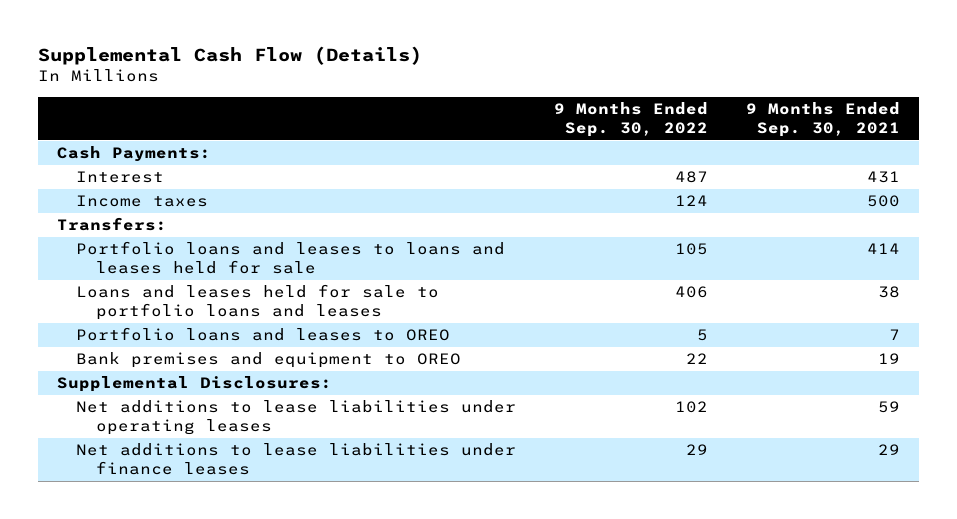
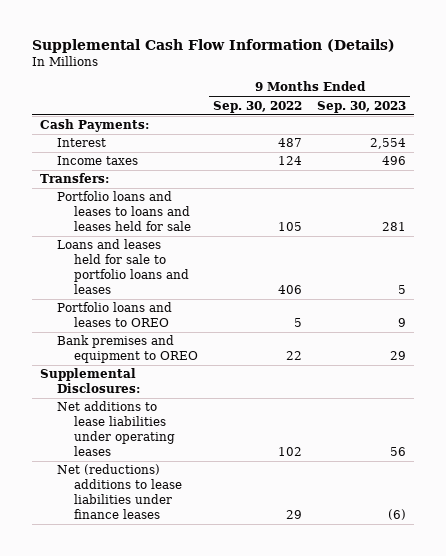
- Supplemental Cash Flow (Details)
+ Supplemental Cash Flow Information (Details)
- | 9 Months Ended Sep. 30, 2022 | 9 Months Ended Sep. 30, 2021
+ | 9 Months Ended Sep. 30, 2022 | 9 Months Ended Sep. 30, 2023
- Net additions to lease liabilities under finance leases | 29 | 29
+ Net (reductions) additions to lease liabilities under finance leases | 29 | (6)

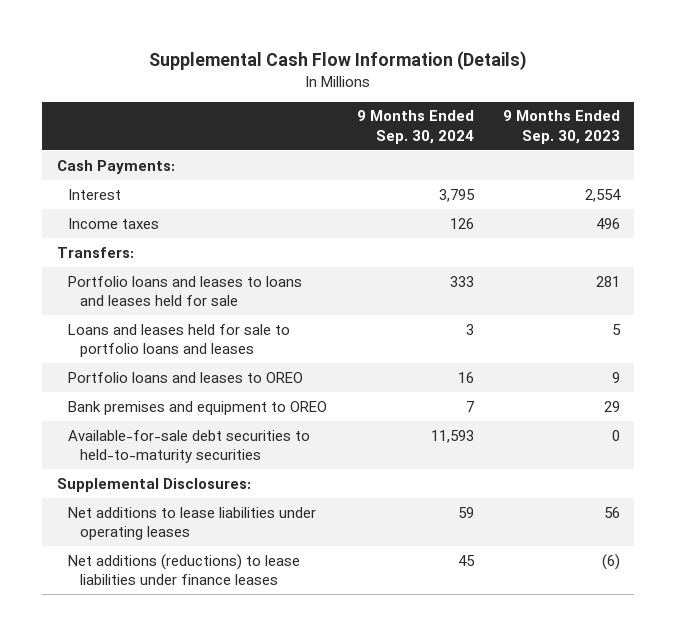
- | 9 Months Ended Sep. 30, 2022 | 9 Months Ended Sep. 30, 2023
+ | 9 Months Ended Sep. 30, 2024 | 9 Months Ended Sep. 30, 2023
+ Available-for-sale debt securities to held-to-maturity securities | 11,593 | 0
- Net (reductions) additions to lease liabilities under finance leases | 29 | (6)
+ Net additions (reductions) to lease liabilities under finance leases | 45 | (6)

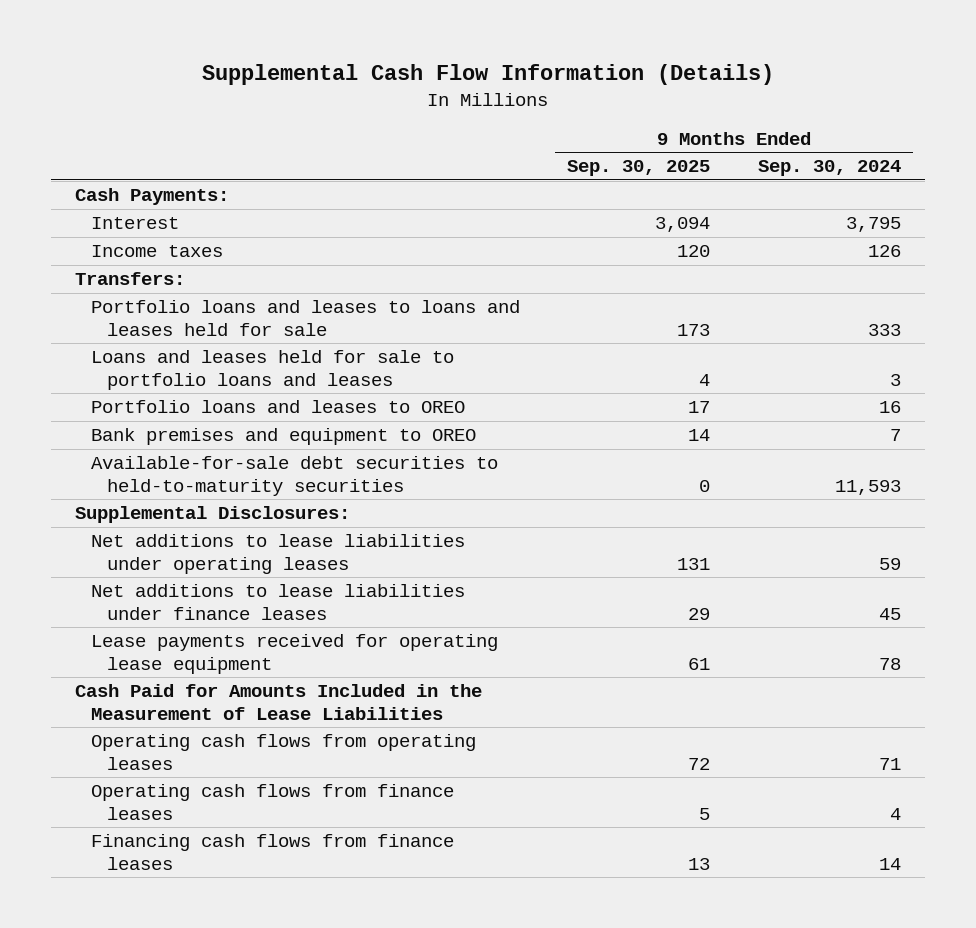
- | 9 Months Ended Sep. 30, 2024 | 9 Months Ended Sep. 30, 2023
+ | 9 Months Ended Sep. 30, 2025 | 9 Months Ended Sep. 30, 2024
- Net additions (reductions) to lease liabilities under finance leases | 45 | (6)
+ Net additions to lease liabilities under finance leases | 29 | 45
+ Lease payments received for operating lease equipment | 61 | 78
+ Cash Paid for Amounts Included in the Measurement of Lease Liabilities
+ Operating cash flows from operating leases | 72 | 71
+ Operating cash flows from finance leases | 5 | 4
+ Financing cash flows from finance leases | 13 | 14

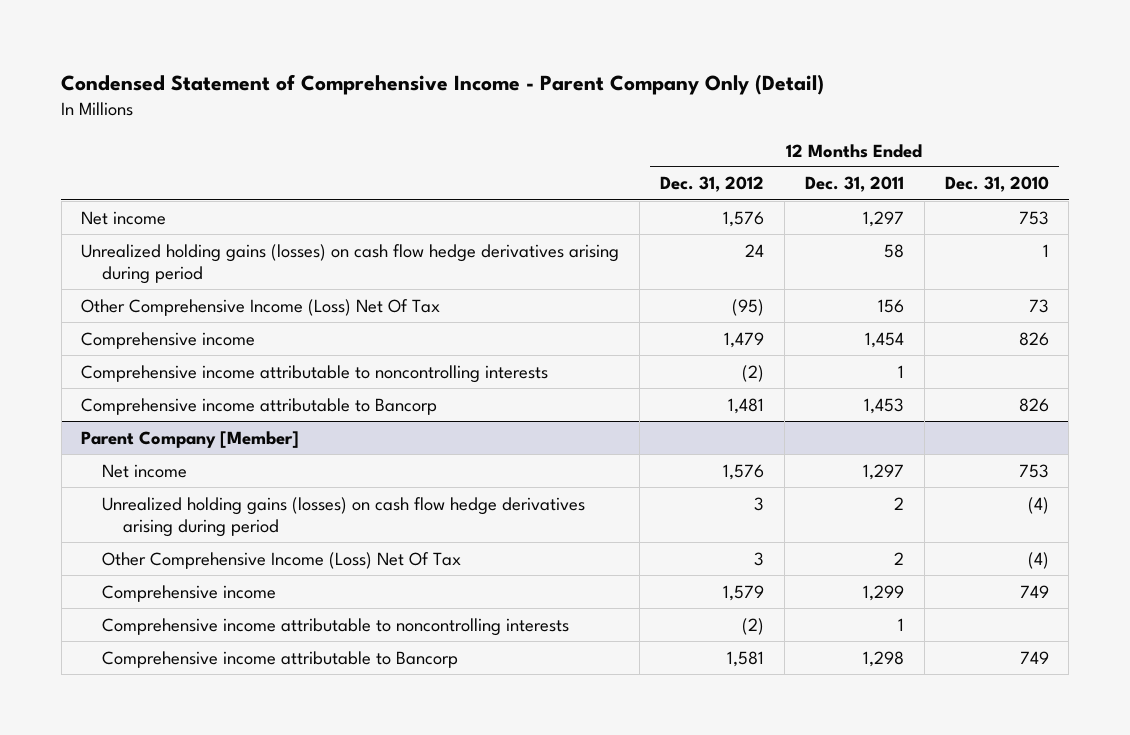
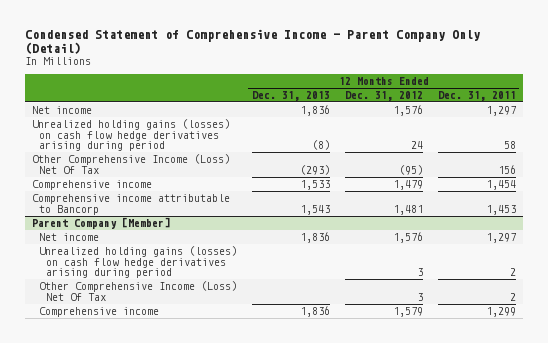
- | 12 Months Ended Dec. 31, 2012 | 12 Months Ended Dec. 31, 2011 | 12 Months Ended Dec. 31, 2010
+ | 12 Months Ended Dec. 31, 2013 | 12 Months Ended Dec. 31, 2012 | 12 Months Ended Dec. 31, 2011
- Comprehensive income attributable to noncontrolling interests | (2) | 1 |
@ Parent Company [Member]
- Comprehensive income attributable to noncontrolling interests | (2) | 1 |
- Comprehensive income attributable to Bancorp | 1,581 | 1,298 | 749

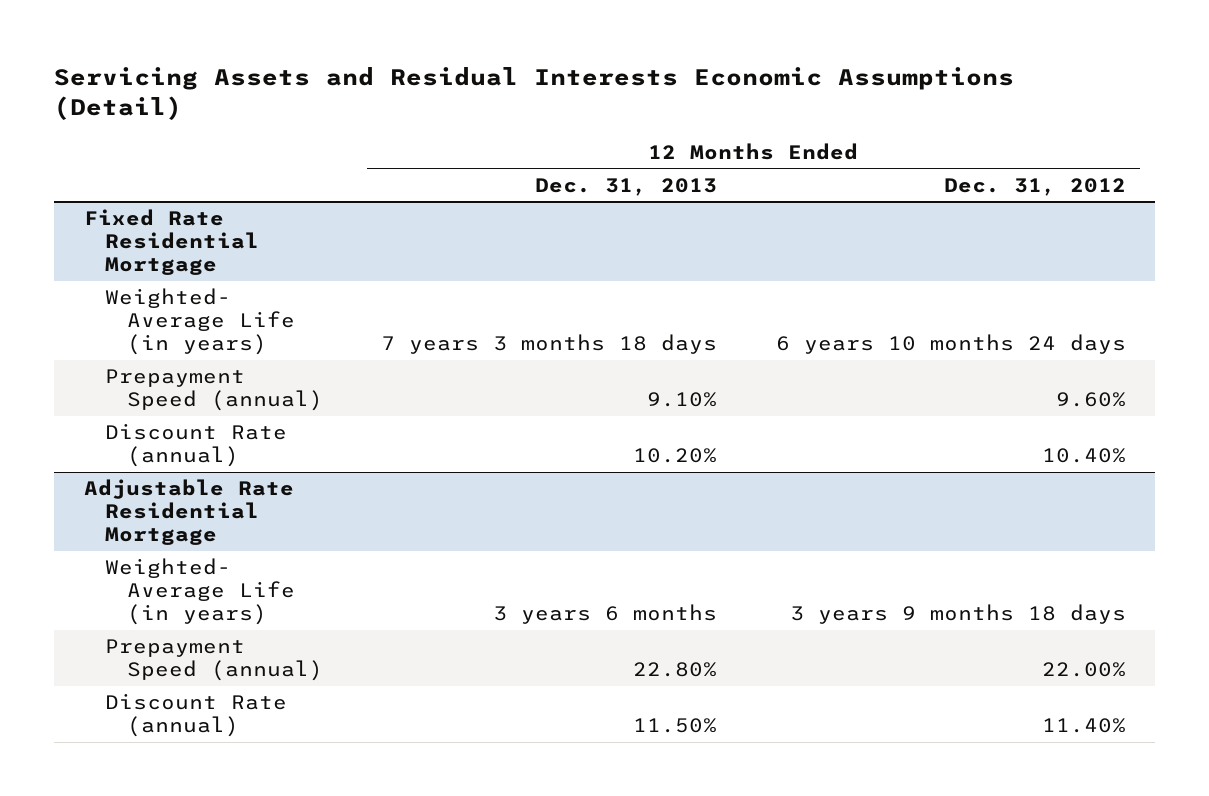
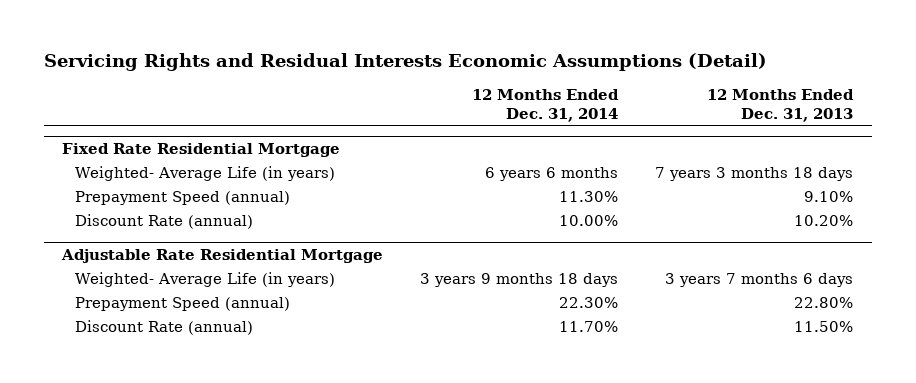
- Servicing Assets and Residual Interests Economic Assumptions (Detail)
+ Servicing Rights and Residual Interests Economic Assumptions (Detail)
- | 12 Months Ended Dec. 31, 2013 | 12 Months Ended Dec. 31, 2012
+ | 12 Months Ended Dec. 31, 2014 | 12 Months Ended Dec. 31, 2013
@ Adjustable Rate Residential Mortgage
- Weighted- Average Life (in years) | 3 years 6 months | 3 years 9 months 18 days
+ Weighted- Average Life (in years) | 3 years 9 months 18 days | 3 years 7 months 6 days

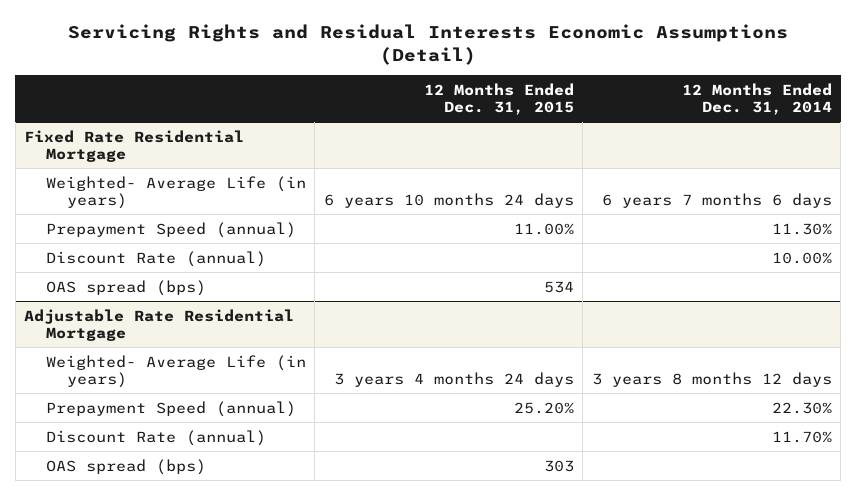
- | 12 Months Ended Dec. 31, 2014 | 12 Months Ended Dec. 31, 2013
+ | 12 Months Ended Dec. 31, 2015 | 12 Months Ended Dec. 31, 2014
@ Fixed Rate Residential Mortgage
- Weighted- Average Life (in years) | 6 years 6 months | 7 years 3 months 18 days
+ Weighted- Average Life (in years) | 6 years 10 months 24 days | 6 years 7 months 6 days
+ OAS spread (bps) | 534 |
@ Adjustable Rate Residential Mortgage
- Weighted- Average Life (in years) | 3 years 9 months 18 days | 3 years 7 months 6 days
+ Weighted- Average Life (in years) | 3 years 4 months 24 days | 3 years 8 months 12 days
+ OAS spread (bps) | 303 |

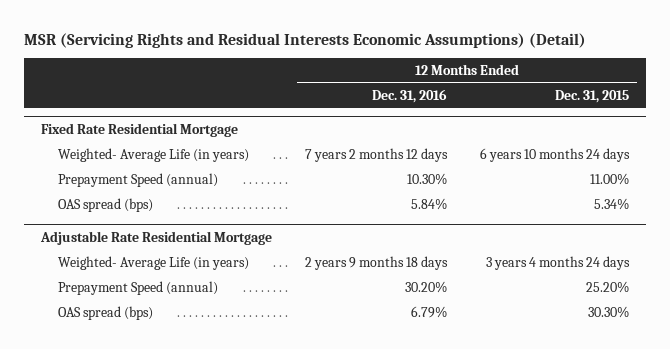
- Servicing Rights and Residual Interests Economic Assumptions (Detail)
+ MSR (Servicing Rights and Residual Interests Economic Assumptions) (Detail)
- | 12 Months Ended Dec. 31, 2015 | 12 Months Ended Dec. 31, 2014
+ | 12 Months Ended Dec. 31, 2016 | 12 Months Ended Dec. 31, 2015
@ Fixed Rate Residential Mortgage
- Discount Rate (annual) | | 10.00%
- OAS spread (bps) | 534 |
+ OAS spread (bps) | 5.84% | 5.34%
@ Adjustable Rate Residential Mortgage
- Discount Rate (annual) | | 11.70%
- OAS spread (bps) | 303 |
+ OAS spread (bps) | 6.79% | 30.30%

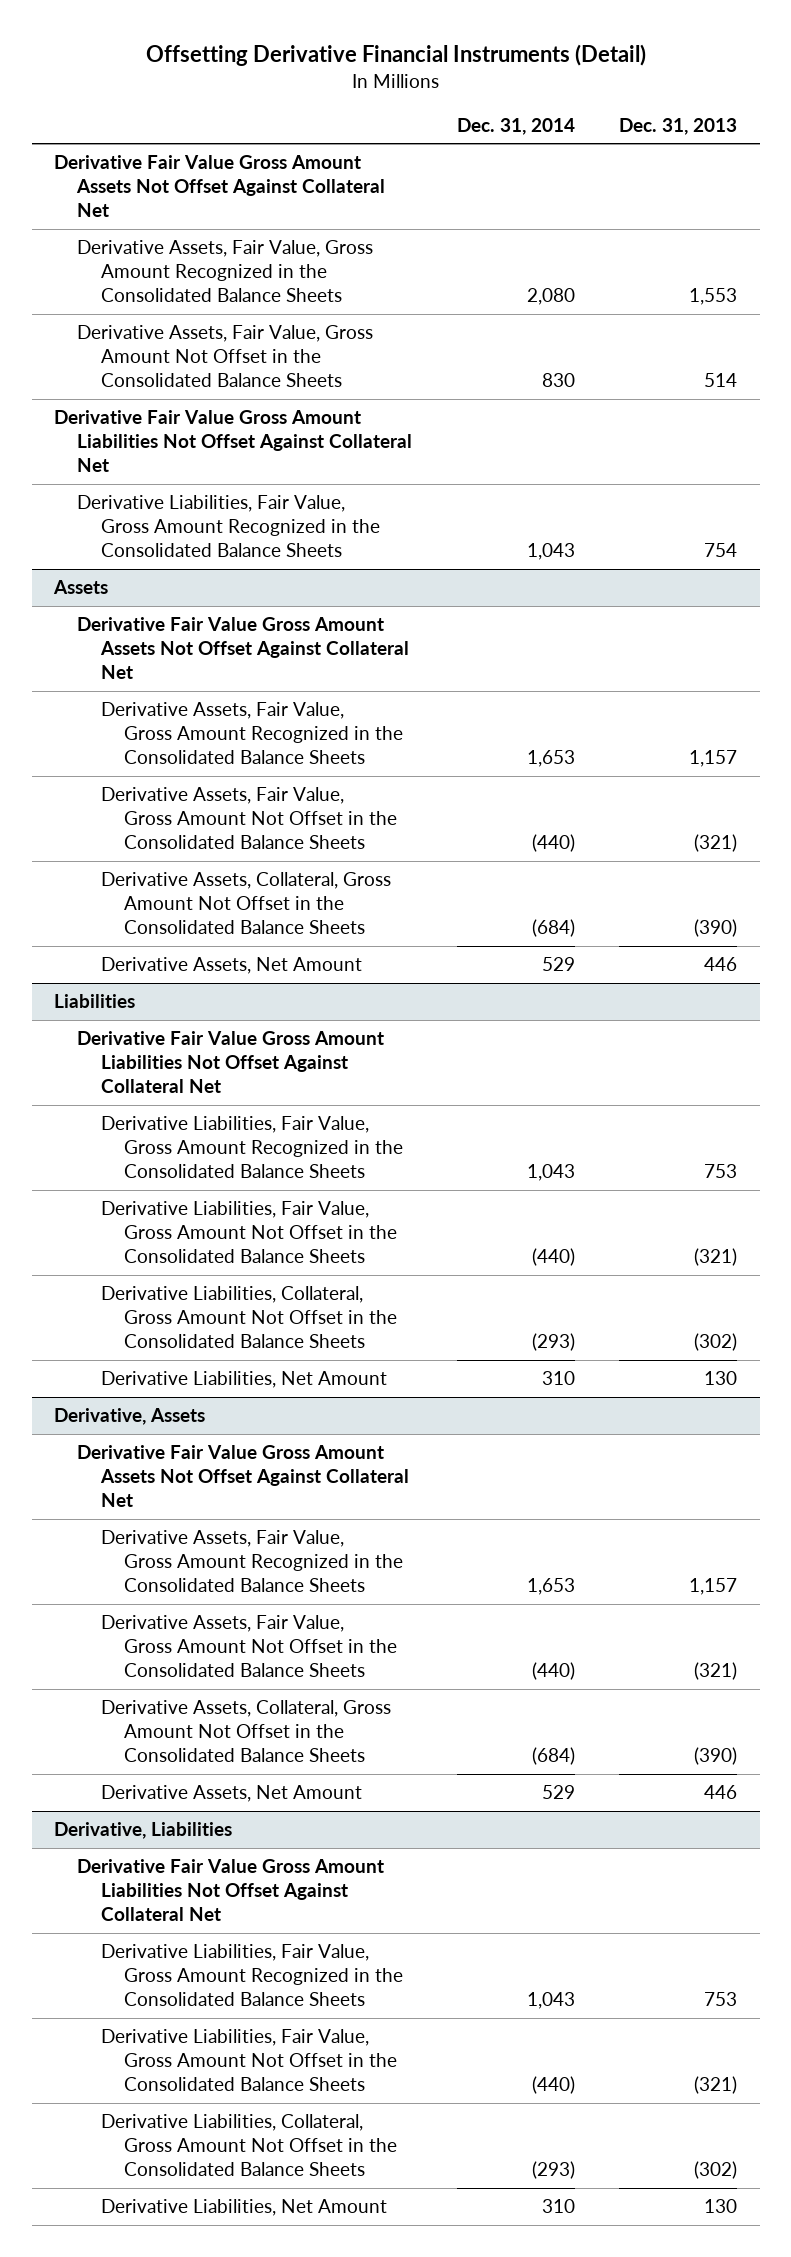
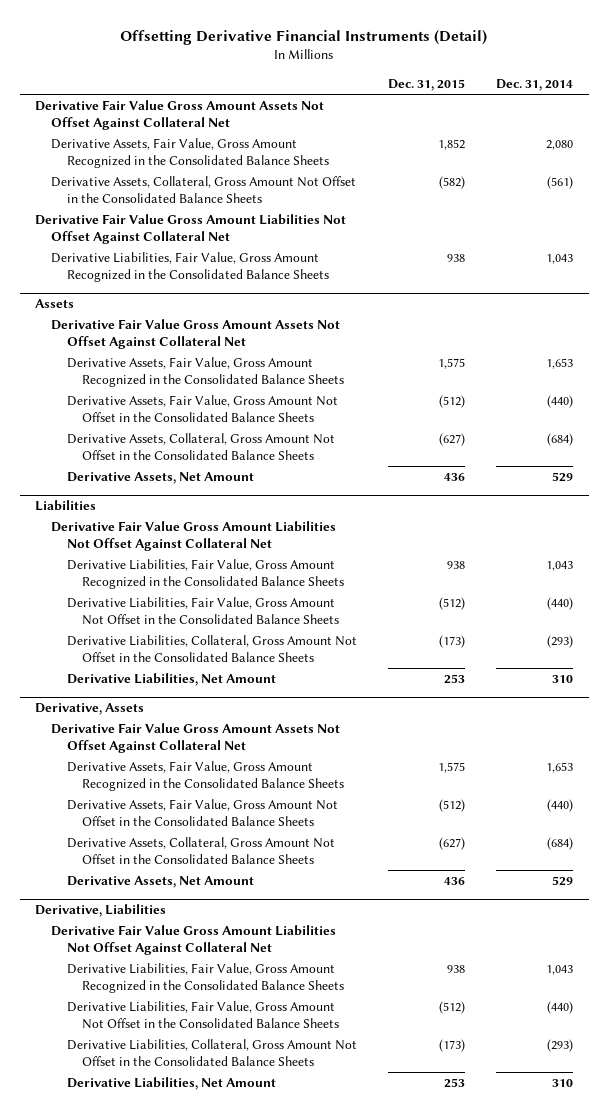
- | Dec. 31, 2014 | Dec. 31, 2013
+ | Dec. 31, 2015 | Dec. 31, 2014
- Derivative Assets, Fair Value, Gross Amount Not Offset in the Consolidated Balance Sheets | 830 | 514
+ Derivative Assets, Collateral, Gross Amount Not Offset in the Consolidated Balance Sheets | (582) | (561)

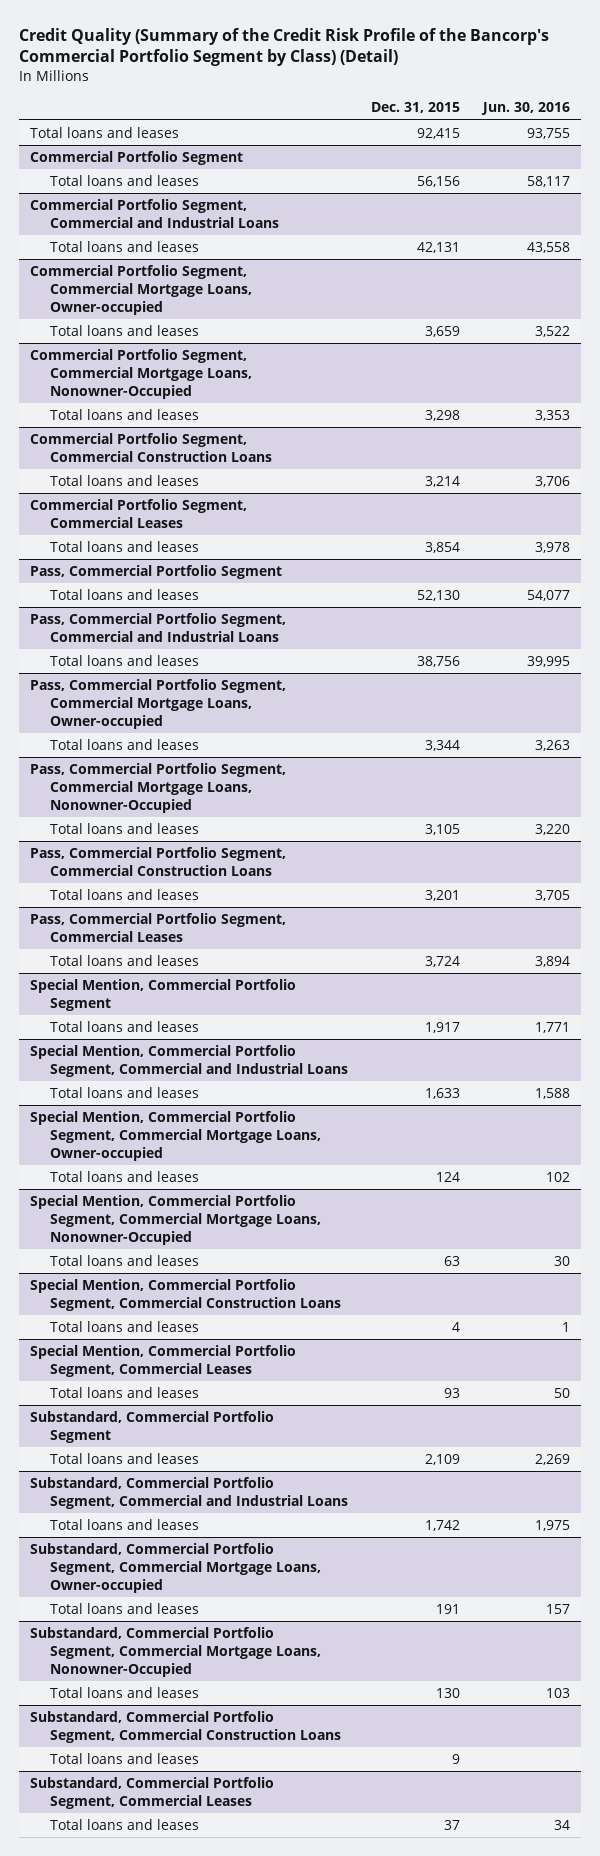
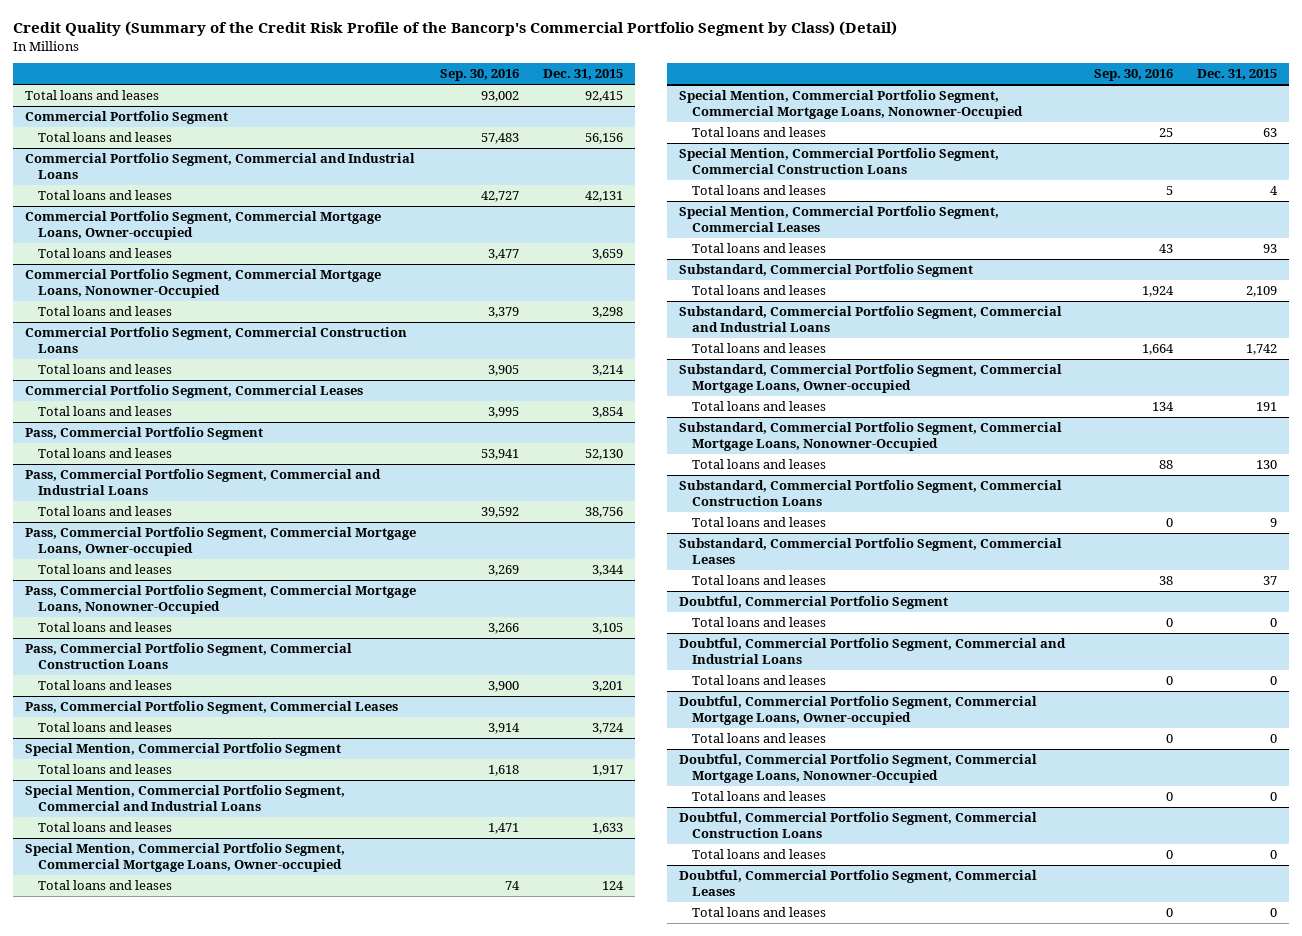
- | Dec. 31, 2015 | Jun. 30, 2016
+ | Sep. 30, 2016 | Dec. 31, 2015
+ Doubtful, Commercial Portfolio Segment
+ Total loans and leases | 0 | 0
+ Doubtful, Commercial Portfolio Segment, Commercial and Industrial Loans
+ Total loans and leases | 0 | 0
+ Doubtful, Commercial Portfolio Segment, Commercial Mortgage Loans, Owner-occupied
+ Total loans and leases | 0 | 0
+ Doubtful, Commercial Portfolio Segment, Commercial Mortgage Loans, Nonowner-Occupied
+ Total loans and leases | 0 | 0
+ Doubtful, Commercial Portfolio Segment, Commercial Construction Loans
+ Total loans and leases | 0 | 0
+ Doubtful, Commercial Portfolio Segment, Commercial Leases
+ Total loans and leases | 0 | 0

